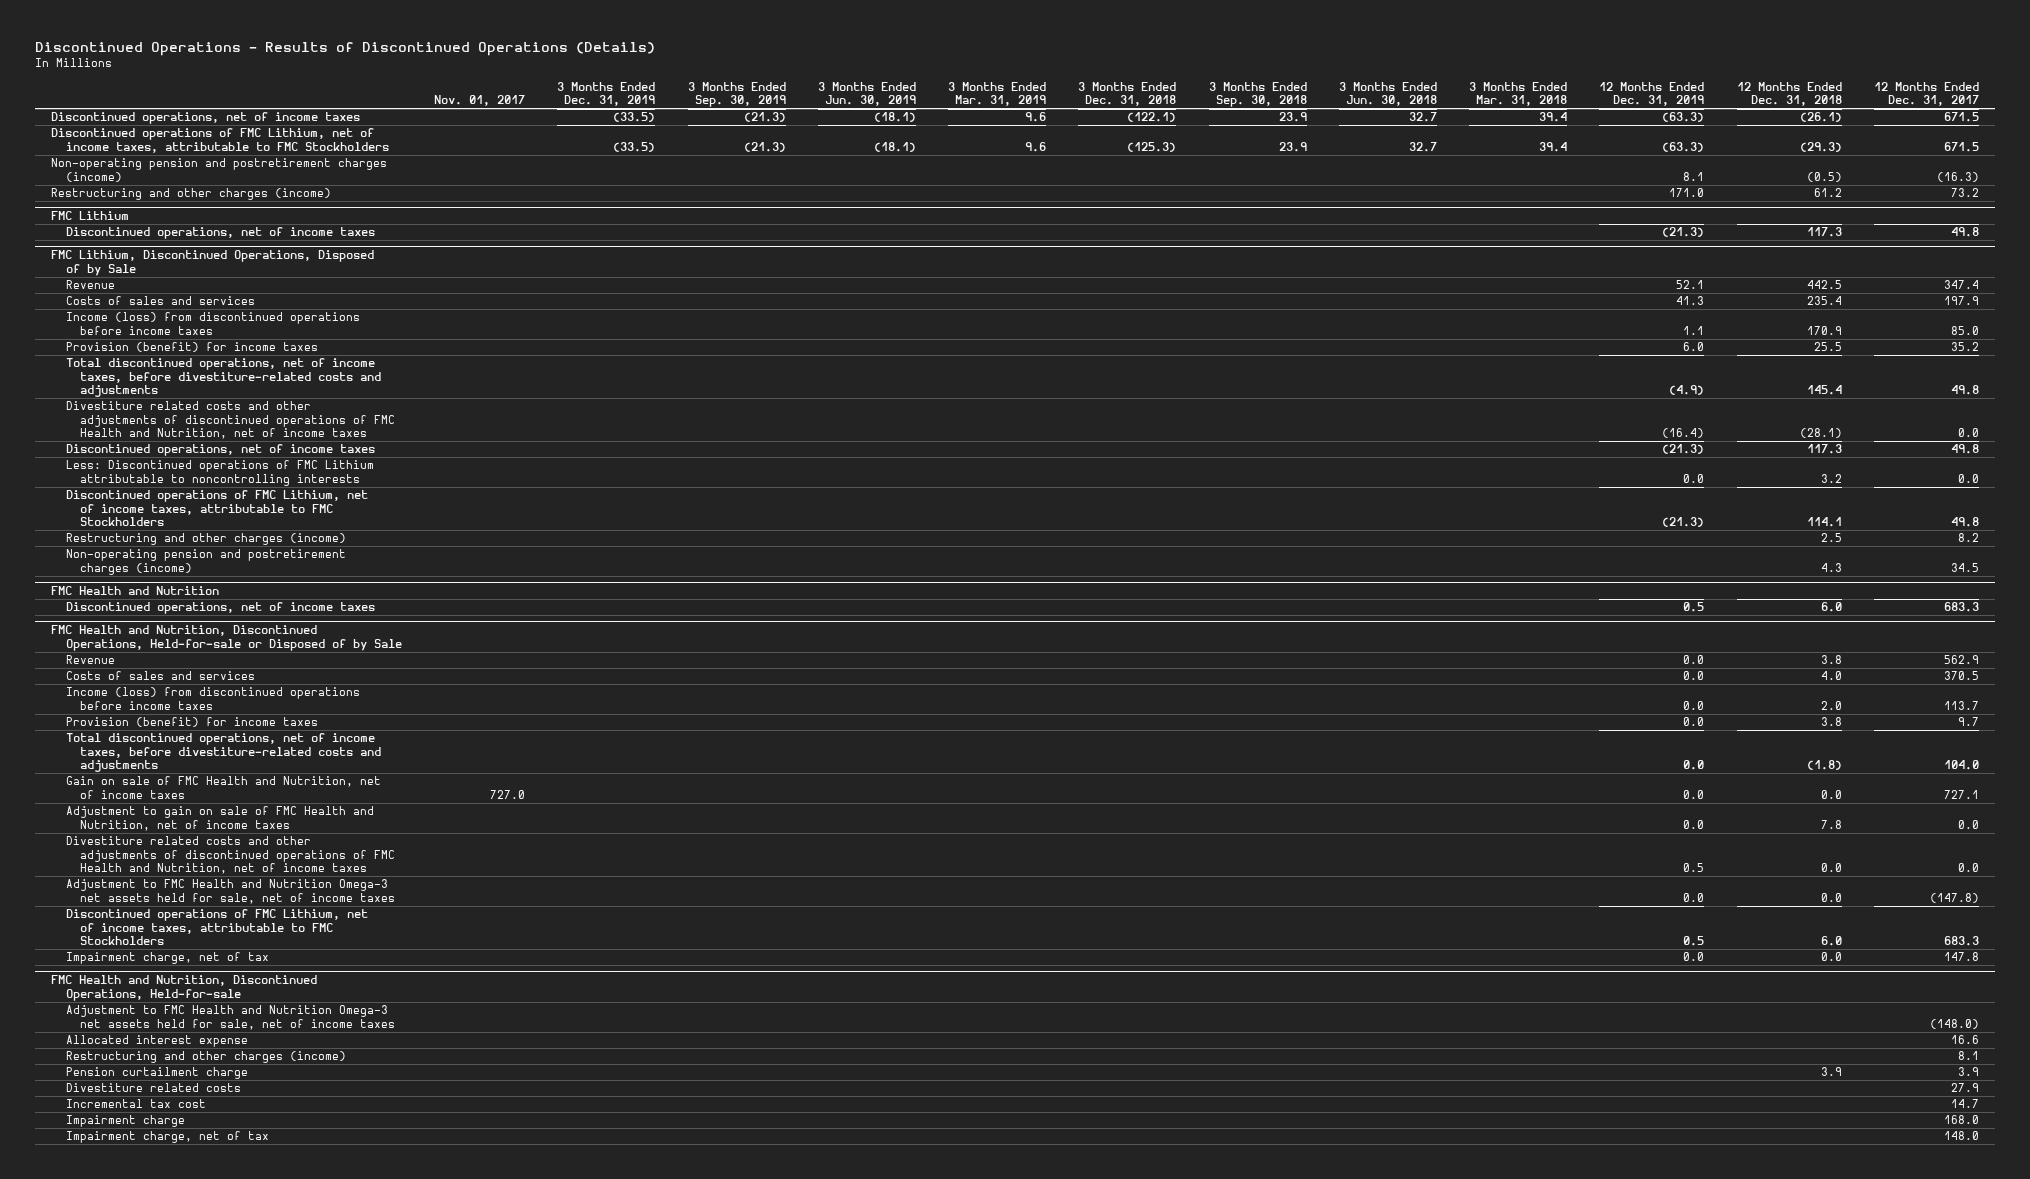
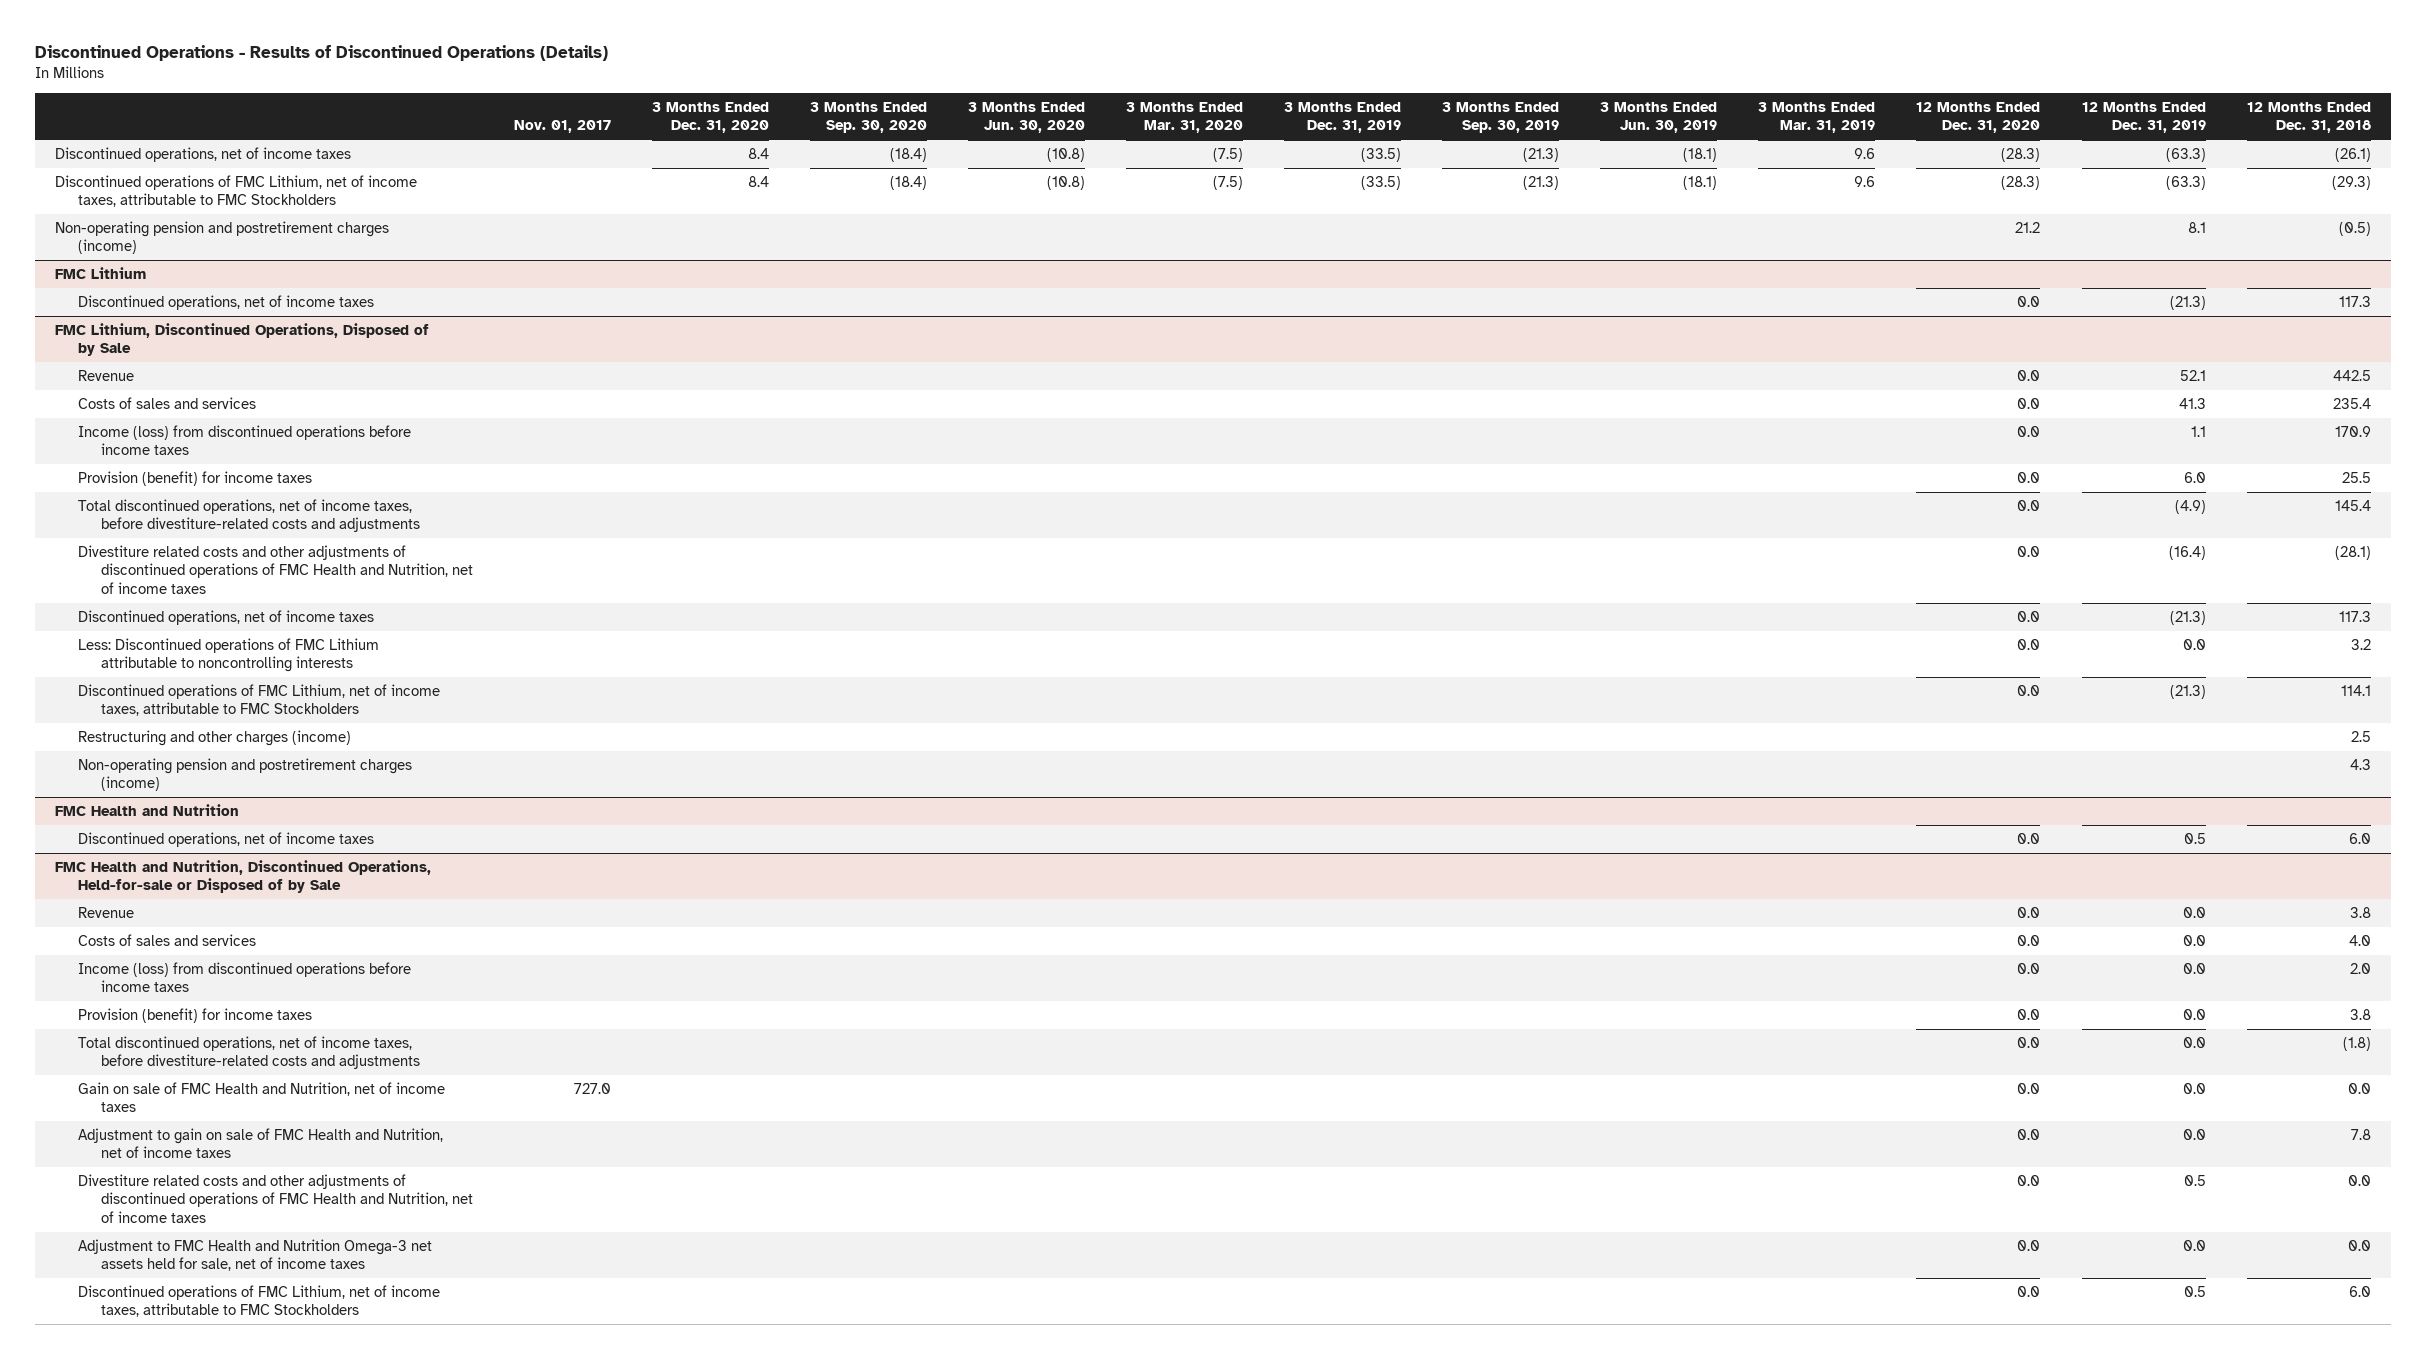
- | Nov. 01, 2017 | 3 Months Ended Dec. 31, 2019 | 3 Months Ended Sep. 30, 2019 | 3 Months Ended Jun. 30, 2019 | 3 Months Ended Mar. 31, 2019 | 3 Months Ended Dec. 31, 2018 | 3 Months Ended Sep. 30, 2018 | 3 Months Ended Jun. 30, 2018 | 3 Months Ended Mar. 31, 2018 | 12 Months Ended Dec. 31, 2019 | 12 Months Ended Dec. 31, 2018 | 12 Months Ended Dec. 31, 2017
+ | Nov. 01, 2017 | 3 Months Ended Dec. 31, 2020 | 3 Months Ended Sep. 30, 2020 | 3 Months Ended Jun. 30, 2020 | 3 Months Ended Mar. 31, 2020 | 3 Months Ended Dec. 31, 2019 | 3 Months Ended Sep. 30, 2019 | 3 Months Ended Jun. 30, 2019 | 3 Months Ended Mar. 31, 2019 | 12 Months Ended Dec. 31, 2020 | 12 Months Ended Dec. 31, 2019 | 12 Months Ended Dec. 31, 2018
- Restructuring and other charges (income) | | | | | | | | | | 171.0 | 61.2 | 73.2
@ FMC Health and Nutrition, Discontinued Operations, Held-for-sale or Disposed of by Sale
- Impairment charge, net of tax | | | | | | | | | | 0.0 | 0.0 | 147.8
- FMC Health and Nutrition, Discontinued Operations, Held-for-sale
- Adjustment to FMC Health and Nutrition Omega-3 net assets held for sale, net of income taxes | | | | | | | | | | | | (148.0)
- Allocated interest expense | | | | | | | | | | | | 16.6
- Restructuring and other charges (income) | | | | | | | | | | | | 8.1
- Pension curtailment charge | | | | | | | | | | | 3.9 | 3.9
- Divestiture related costs | | | | | | | | | | | | 27.9
- Incremental tax cost | | | | | | | | | | | | 14.7
- Impairment charge | | | | | | | | | | | | 168.0
- Impairment charge, net of tax | | | | | | | | | | | | 148.0

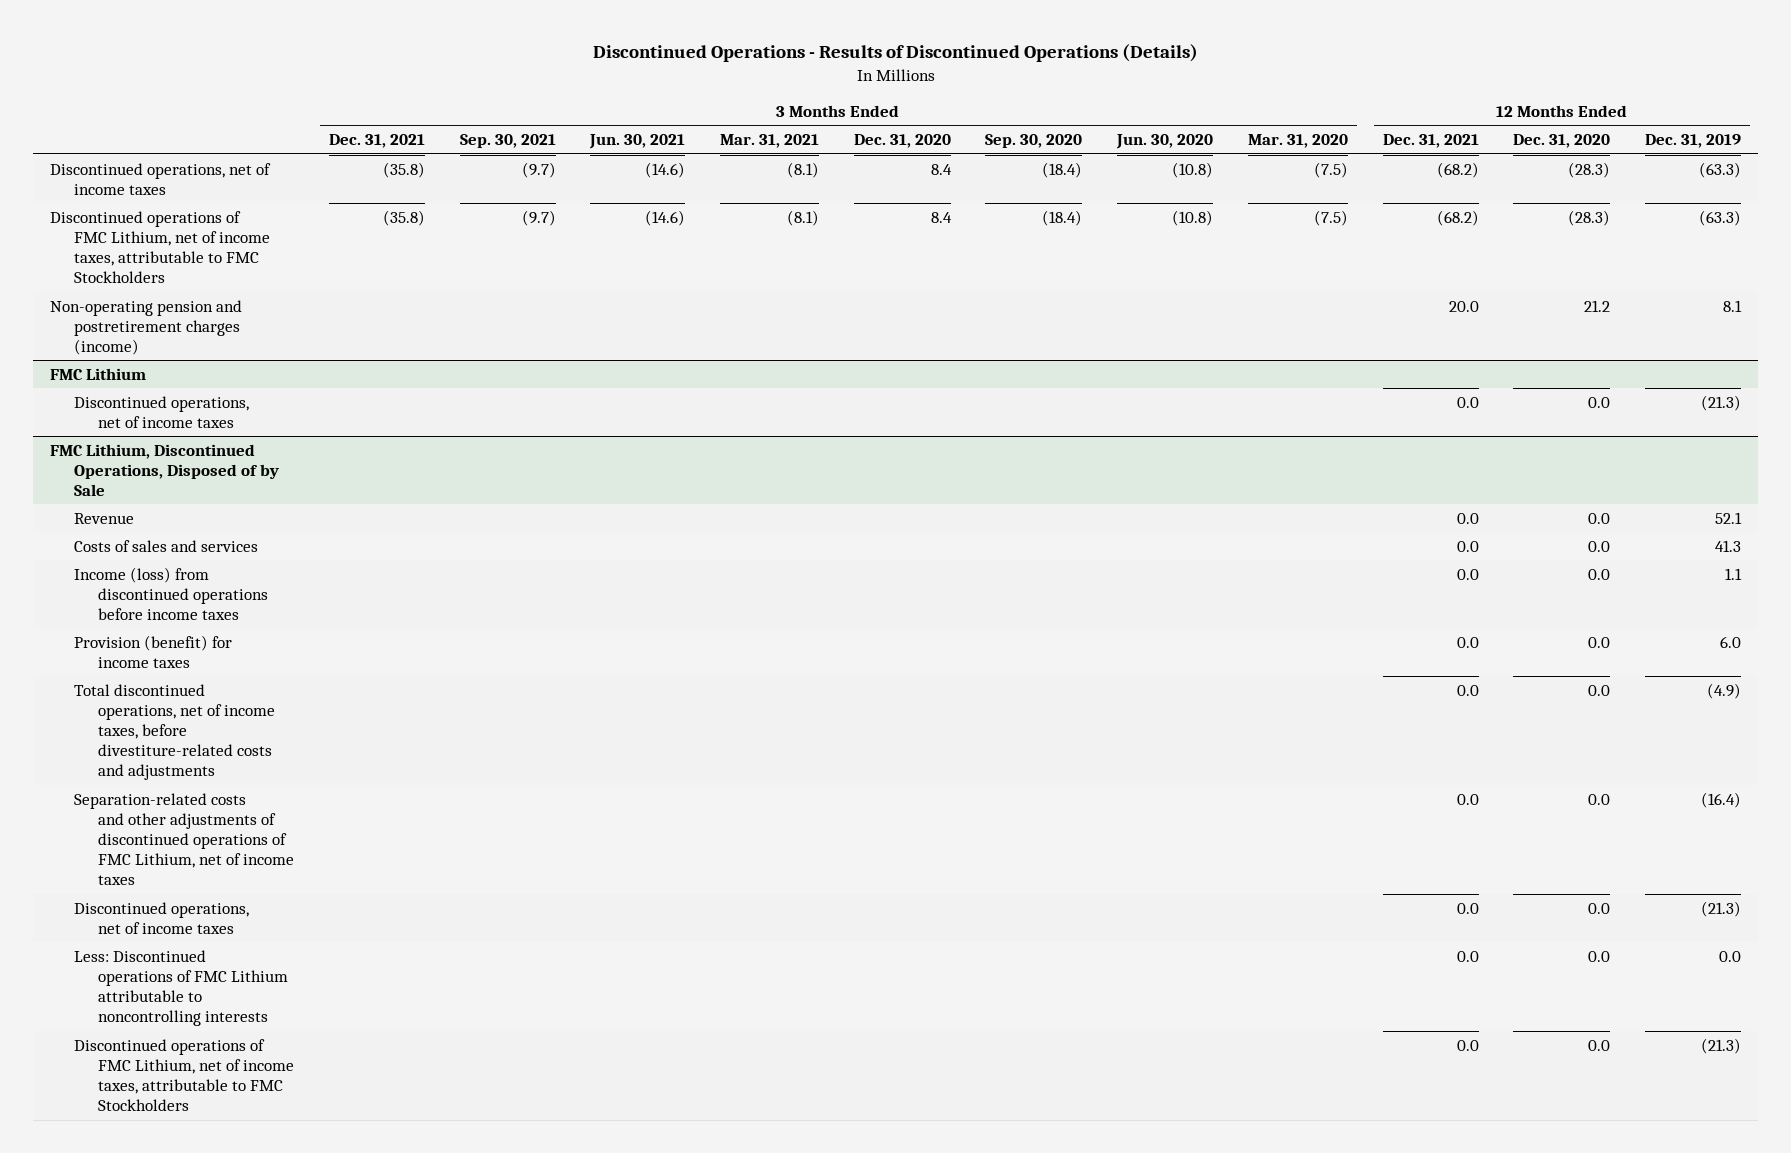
- | Nov. 01, 2017 | 3 Months Ended Dec. 31, 2020 | 3 Months Ended Sep. 30, 2020 | 3 Months Ended Jun. 30, 2020 | 3 Months Ended Mar. 31, 2020 | 3 Months Ended Dec. 31, 2019 | 3 Months Ended Sep. 30, 2019 | 3 Months Ended Jun. 30, 2019 | 3 Months Ended Mar. 31, 2019 | 12 Months Ended Dec. 31, 2020 | 12 Months Ended Dec. 31, 2019 | 12 Months Ended Dec. 31, 2018
+ | 3 Months Ended Dec. 31, 2021 | 3 Months Ended Sep. 30, 2021 | 3 Months Ended Jun. 30, 2021 | 3 Months Ended Mar. 31, 2021 | 3 Months Ended Dec. 31, 2020 | 3 Months Ended Sep. 30, 2020 | 3 Months Ended Jun. 30, 2020 | 3 Months Ended Mar. 31, 2020 | 12 Months Ended Dec. 31, 2021 | 12 Months Ended Dec. 31, 2020 | 12 Months Ended Dec. 31, 2019
@ FMC Lithium, Discontinued Operations, Disposed of by Sale
- Divestiture related costs and other adjustments of discontinued operations of FMC Health and Nutrition, net of income taxes | | | | | | | | | | 0.0 | (16.4) | (28.1)
+ Separation-related costs and other adjustments of discontinued operations of FMC Lithium, net of income taxes | | | | | | | | | 0.0 | 0.0 | (16.4)
- Restructuring and other charges (income) | | | | | | | | | | | | 2.5
- Non-operating pension and postretirement charges (income) | | | | | | | | | | | | 4.3
- FMC Health and Nutrition
- Discontinued operations, net of income taxes | | | | | | | | | | 0.0 | 0.5 | 6.0
- FMC Health and Nutrition, Discontinued Operations, Held-for-sale or Disposed of by Sale
- Revenue | | | | | | | | | | 0.0 | 0.0 | 3.8
- Costs of sales and services | | | | | | | | | | 0.0 | 0.0 | 4.0
- Income (loss) from discontinued operations before income taxes | | | | | | | | | | 0.0 | 0.0 | 2.0
- Provision (benefit) for income taxes | | | | | | | | | | 0.0 | 0.0 | 3.8
- Total discontinued operations, net of income taxes, before divestiture-related costs and adjustments | | | | | | | | | | 0.0 | 0.0 | (1.8)
- Gain on sale of FMC Health and Nutrition, net of income taxes | 727.0 | | | | | | | | | 0.0 | 0.0 | 0.0
- Adjustment to gain on sale of FMC Health and Nutrition, net of income taxes | | | | | | | | | | 0.0 | 0.0 | 7.8
- Divestiture related costs and other adjustments of discontinued operations of FMC Health and Nutrition, net of income taxes | | | | | | | | | | 0.0 | 0.5 | 0.0
- Adjustment to FMC Health and Nutrition Omega-3 net assets held for sale, net of income taxes | | | | | | | | | | 0.0 | 0.0 | 0.0
- Discontinued operations of FMC Lithium, net of income taxes, attributable to FMC Stockholders | | | | | | | | | | 0.0 | 0.5 | 6.0

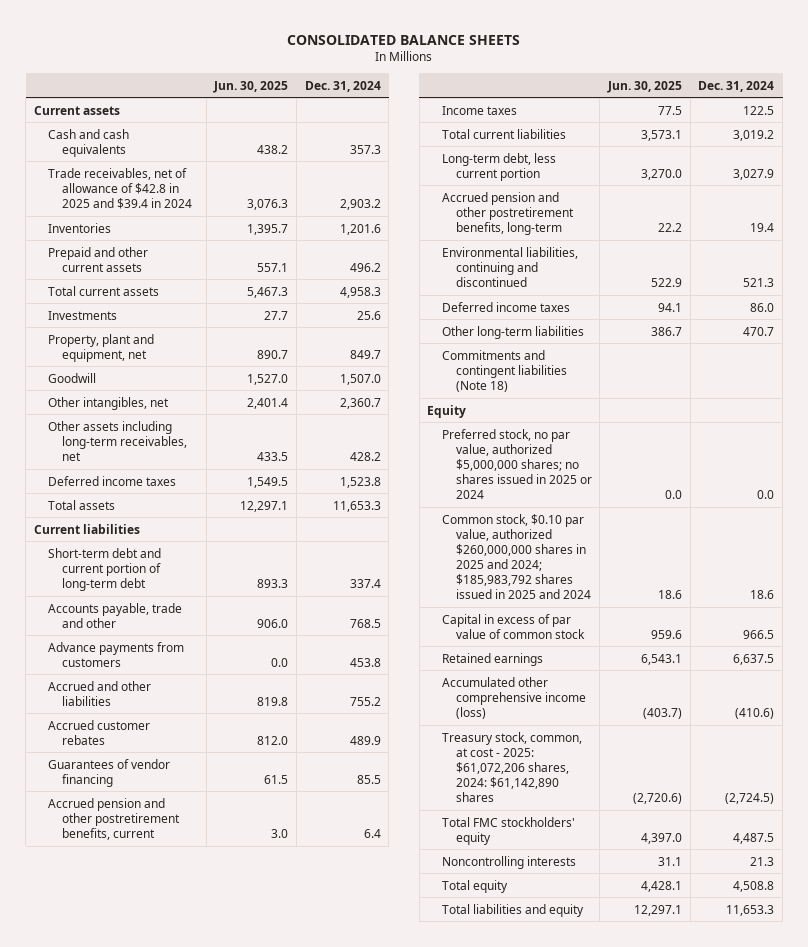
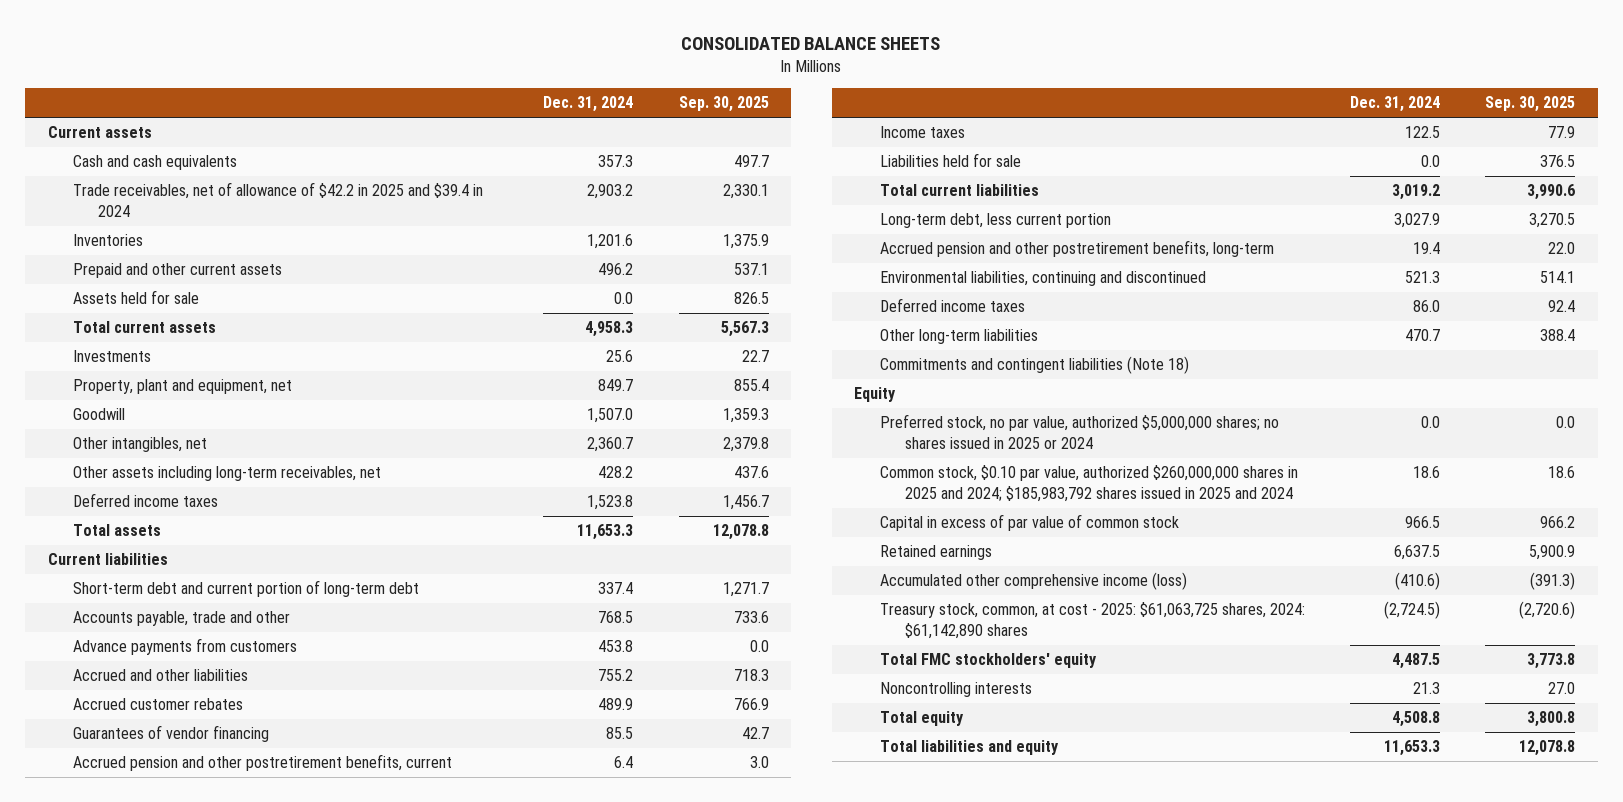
- | Jun. 30, 2025 | Dec. 31, 2024
+ | Dec. 31, 2024 | Sep. 30, 2025
- Trade receivables, net of allowance of $42.8 in 2025 and $39.4 in 2024 | 3,076.3 | 2,903.2
+ Trade receivables, net of allowance of $42.2 in 2025 and $39.4 in 2024 | 2,903.2 | 2,330.1
+ Assets held for sale | 0.0 | 826.5
+ Liabilities held for sale | 0.0 | 376.5
- Treasury stock, common, at cost - 2025: $61,072,206 shares, 2024: $61,142,890 shares | (2,720.6) | (2,724.5)
+ Treasury stock, common, at cost - 2025: $61,063,725 shares, 2024: $61,142,890 shares | (2,724.5) | (2,720.6)

